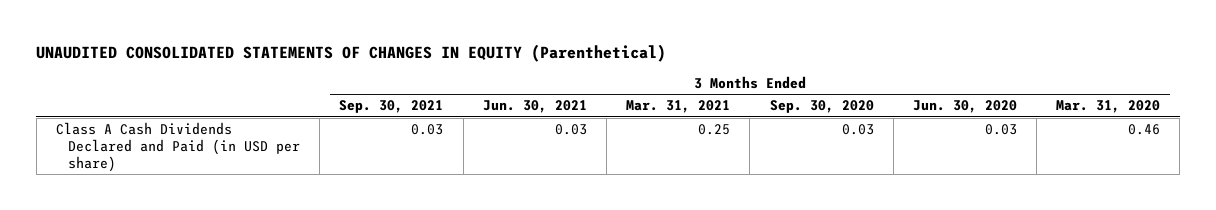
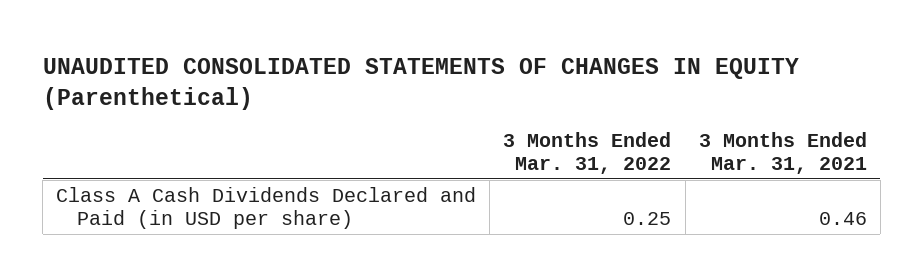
- | 3 Months Ended Sep. 30, 2021 | 3 Months Ended Jun. 30, 2021 | 3 Months Ended Mar. 31, 2021 | 3 Months Ended Sep. 30, 2020 | 3 Months Ended Jun. 30, 2020 | 3 Months Ended Mar. 31, 2020
+ | 3 Months Ended Mar. 31, 2022 | 3 Months Ended Mar. 31, 2021
- Class A Cash Dividends Declared and Paid (in USD per share) | 0.03 | 0.03 | 0.25 | 0.03 | 0.03 | 0.46
+ Class A Cash Dividends Declared and Paid (in USD per share) | 0.25 | 0.46

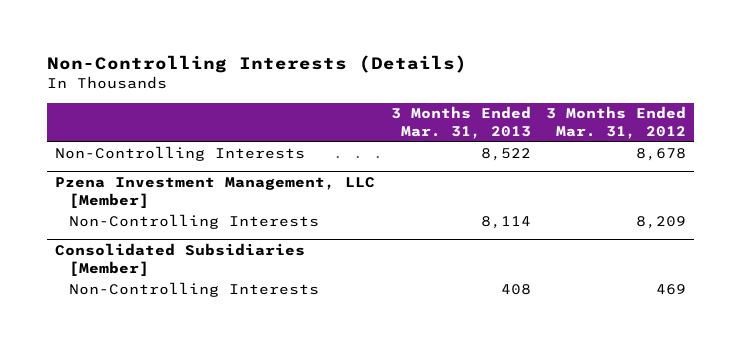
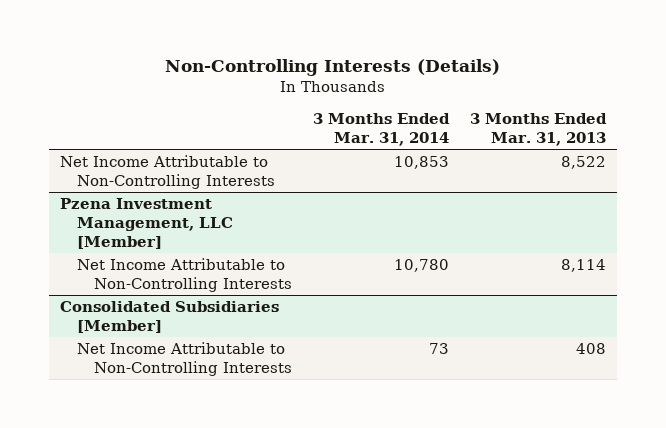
- | 3 Months Ended Mar. 31, 2013 | 3 Months Ended Mar. 31, 2012
+ | 3 Months Ended Mar. 31, 2014 | 3 Months Ended Mar. 31, 2013
- Non-Controlling Interests | 8,522 | 8,678
+ Net Income Attributable to Non-Controlling Interests | 10,853 | 8,522
@ Pzena Investment Management, LLC [Member]
- Non-Controlling Interests | 8,114 | 8,209
+ Net Income Attributable to Non-Controlling Interests | 10,780 | 8,114
@ Consolidated Subsidiaries [Member]
- Non-Controlling Interests | 408 | 469
+ Net Income Attributable to Non-Controlling Interests | 73 | 408

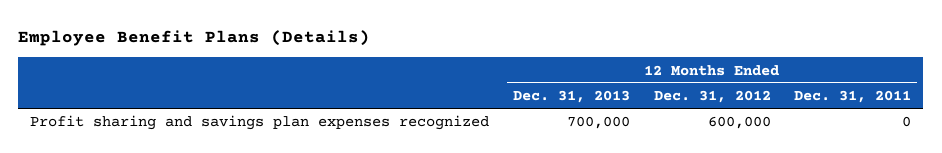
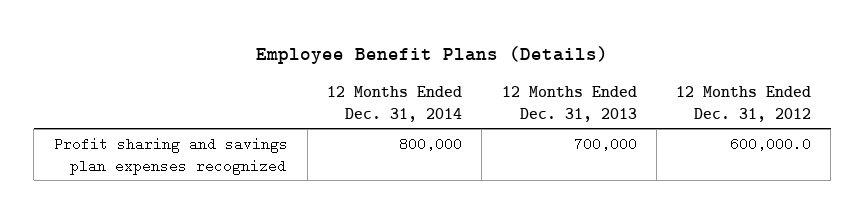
- | 12 Months Ended Dec. 31, 2013 | 12 Months Ended Dec. 31, 2012 | 12 Months Ended Dec. 31, 2011
+ | 12 Months Ended Dec. 31, 2014 | 12 Months Ended Dec. 31, 2013 | 12 Months Ended Dec. 31, 2012
- Profit sharing and savings plan expenses recognized | 700,000 | 600,000 | 0
+ Profit sharing and savings plan expenses recognized | 800,000 | 700,000 | 600,000.0

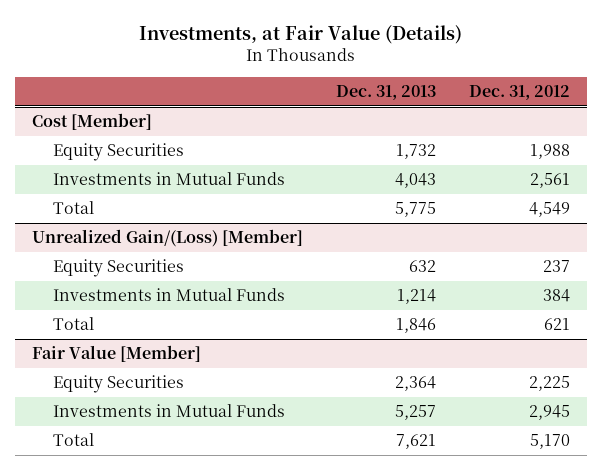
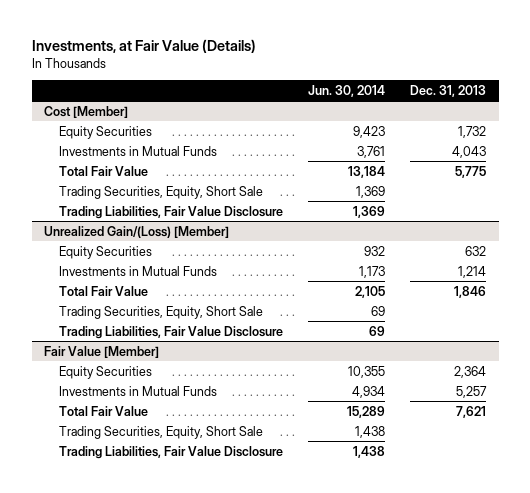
- | Dec. 31, 2013 | Dec. 31, 2012
+ | Jun. 30, 2014 | Dec. 31, 2013
@ Cost [Member]
- Total | 5,775 | 4,549
+ Total Fair Value | 13,184 | 5,775
+ Trading Securities, Equity, Short Sale | 1,369 |
+ Trading Liabilities, Fair Value Disclosure | 1,369 |
@ Unrealized Gain/(Loss) [Member]
- Total | 1,846 | 621
+ Total Fair Value | 2,105 | 1,846
+ Trading Securities, Equity, Short Sale | 69 |
+ Trading Liabilities, Fair Value Disclosure | 69 |
@ Fair Value [Member]
- Total | 7,621 | 5,170
+ Total Fair Value | 15,289 | 7,621
+ Trading Securities, Equity, Short Sale | 1,438 |
+ Trading Liabilities, Fair Value Disclosure | 1,438 |

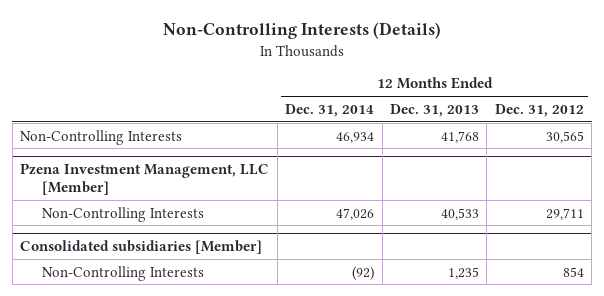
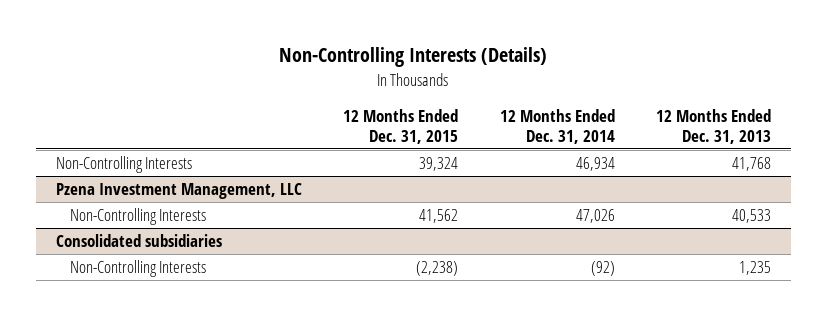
- | 12 Months Ended Dec. 31, 2014 | 12 Months Ended Dec. 31, 2013 | 12 Months Ended Dec. 31, 2012
+ | 12 Months Ended Dec. 31, 2015 | 12 Months Ended Dec. 31, 2014 | 12 Months Ended Dec. 31, 2013
- Pzena Investment Management, LLC [Member]
+ Pzena Investment Management, LLC
- Consolidated subsidiaries [Member]
+ Consolidated subsidiaries

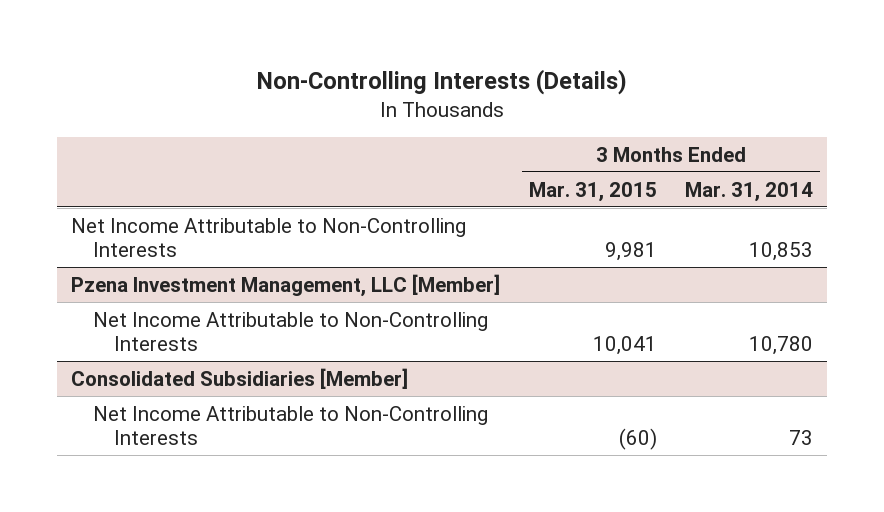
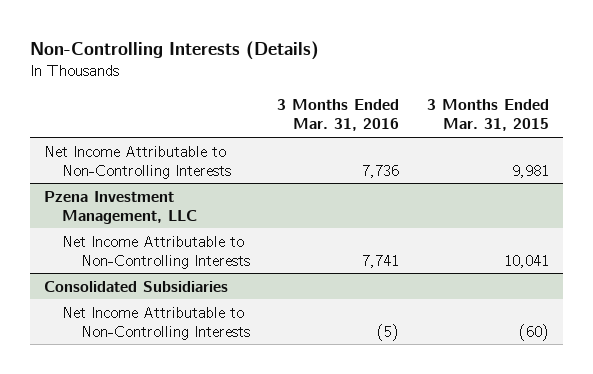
- | 3 Months Ended Mar. 31, 2015 | 3 Months Ended Mar. 31, 2014
+ | 3 Months Ended Mar. 31, 2016 | 3 Months Ended Mar. 31, 2015
- Pzena Investment Management, LLC [Member]
+ Pzena Investment Management, LLC
- Consolidated Subsidiaries [Member]
+ Consolidated Subsidiaries

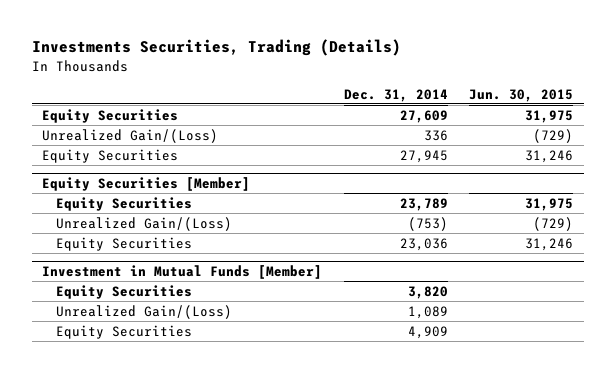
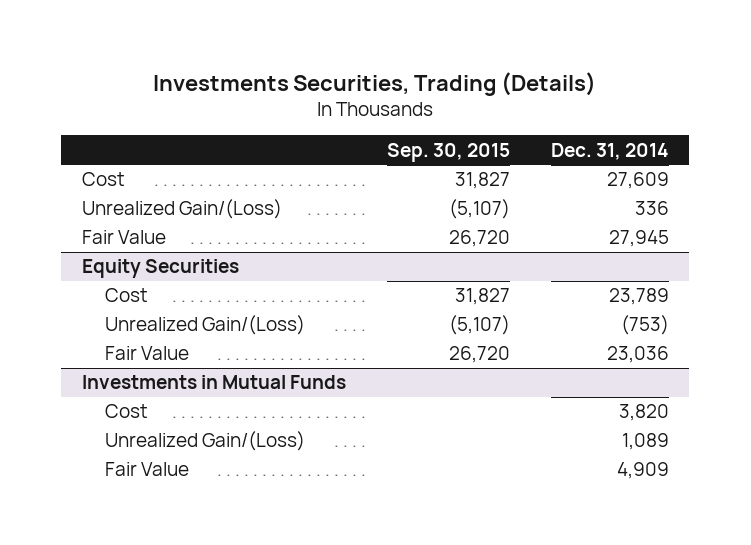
- | Dec. 31, 2014 | Jun. 30, 2015
+ | Sep. 30, 2015 | Dec. 31, 2014
- Equity Securities | 27,609 | 31,975
+ Cost | 31,827 | 27,609
- Equity Securities | 27,945 | 31,246
- Equity Securities [Member]
- Equity Securities | 23,789 | 31,975
+ Fair Value | 26,720 | 27,945
+ Equity Securities
+ Cost | 31,827 | 23,789
- Equity Securities | 23,036 | 31,246
- Investment in Mutual Funds [Member]
- Equity Securities | 3,820 |
+ Fair Value | 26,720 | 23,036
+ Investments in Mutual Funds
+ Cost | | 3,820
- Equity Securities | 4,909 |
+ Fair Value | | 4,909

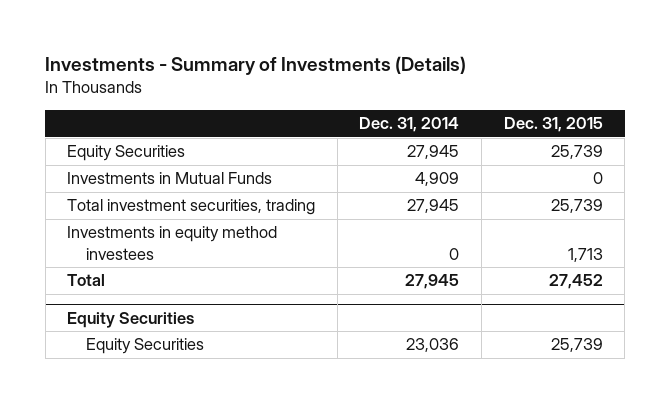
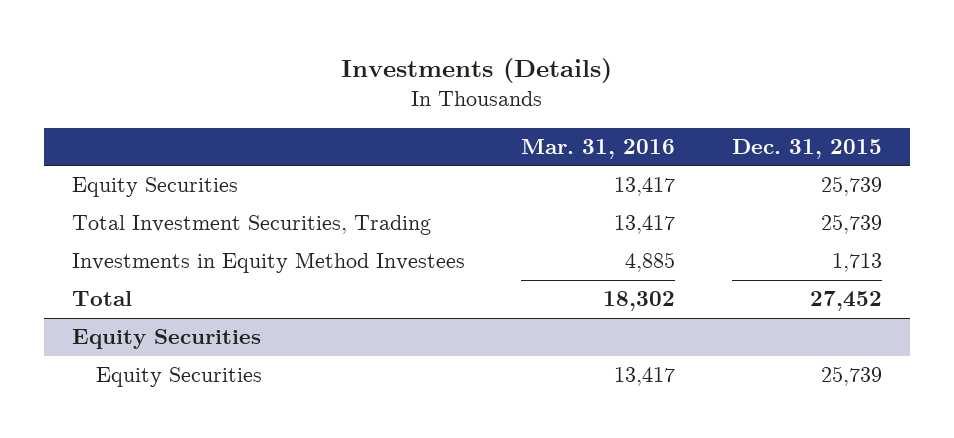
- Investments - Summary of Investments (Details)
+ Investments (Details)
- | Dec. 31, 2014 | Dec. 31, 2015
+ | Mar. 31, 2016 | Dec. 31, 2015
- Investments in Mutual Funds | 4,909 | 0
- Total investment securities, trading | 27,945 | 25,739
- Investments in equity method investees | 0 | 1,713
+ Total Investment Securities, Trading | 13,417 | 25,739
+ Investments in Equity Method Investees | 4,885 | 1,713

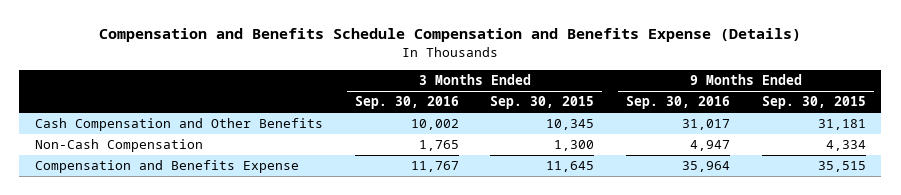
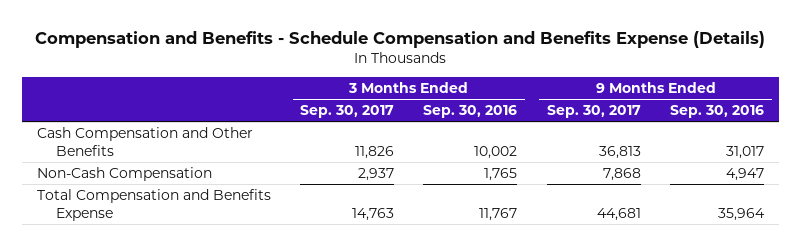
- Compensation and Benefits Schedule Compensation and Benefits Expense (Details)
+ Compensation and Benefits - Schedule Compensation and Benefits Expense (Details)
- | 3 Months Ended Sep. 30, 2016 | 3 Months Ended Sep. 30, 2015 | 9 Months Ended Sep. 30, 2016 | 9 Months Ended Sep. 30, 2015
+ | 3 Months Ended Sep. 30, 2017 | 3 Months Ended Sep. 30, 2016 | 9 Months Ended Sep. 30, 2017 | 9 Months Ended Sep. 30, 2016
- Compensation and Benefits Expense | 11,767 | 11,645 | 35,964 | 35,515
+ Total Compensation and Benefits Expense | 14,763 | 11,767 | 44,681 | 35,964

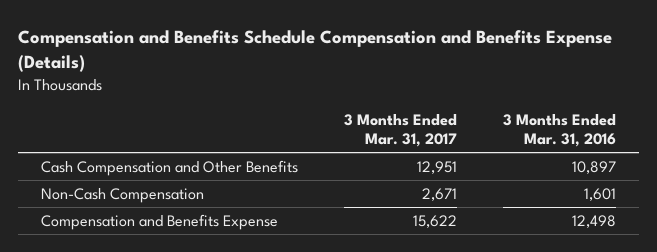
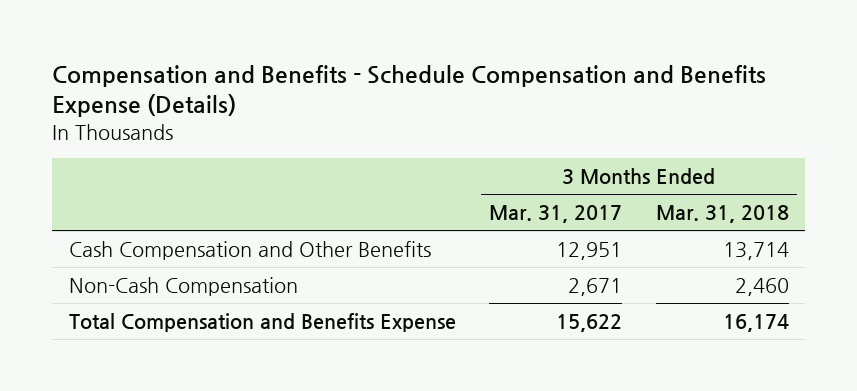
- Compensation and Benefits Schedule Compensation and Benefits Expense (Details)
+ Compensation and Benefits - Schedule Compensation and Benefits Expense (Details)
- | 3 Months Ended Mar. 31, 2017 | 3 Months Ended Mar. 31, 2016
+ | 3 Months Ended Mar. 31, 2017 | 3 Months Ended Mar. 31, 2018
- Compensation and Benefits Expense | 15,622 | 12,498
+ Total Compensation and Benefits Expense | 15,622 | 16,174

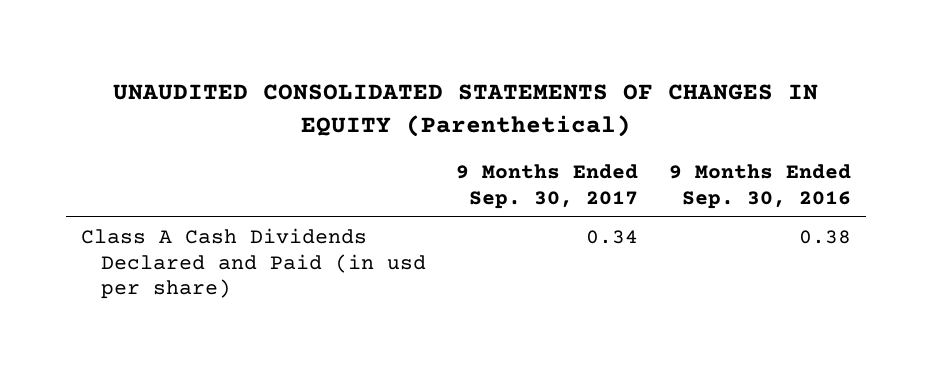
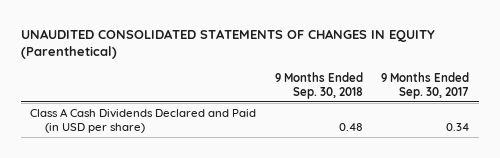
- | 9 Months Ended Sep. 30, 2017 | 9 Months Ended Sep. 30, 2016
+ | 9 Months Ended Sep. 30, 2018 | 9 Months Ended Sep. 30, 2017
- Class A Cash Dividends Declared and Paid (in usd per share) | 0.34 | 0.38
+ Class A Cash Dividends Declared and Paid (in USD per share) | 0.48 | 0.34

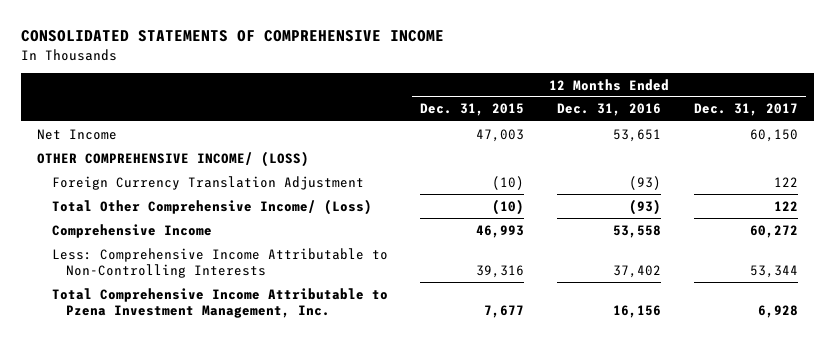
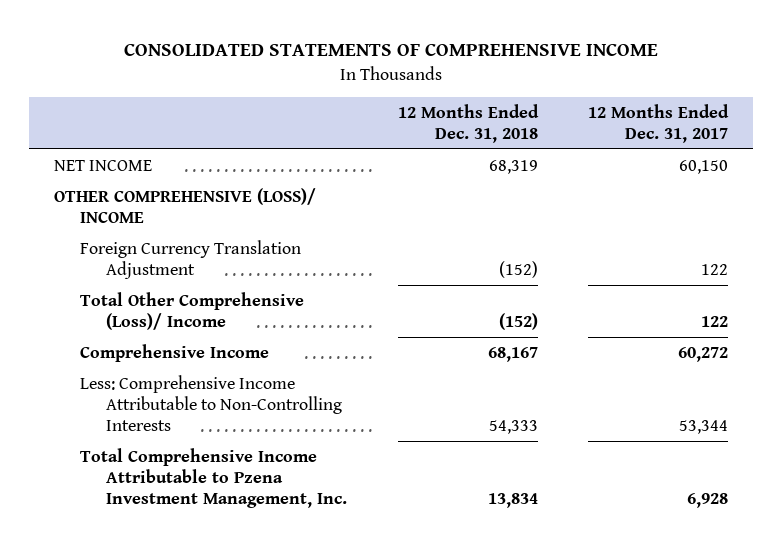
- | 12 Months Ended Dec. 31, 2015 | 12 Months Ended Dec. 31, 2016 | 12 Months Ended Dec. 31, 2017
+ | 12 Months Ended Dec. 31, 2018 | 12 Months Ended Dec. 31, 2017
- Net Income | 47,003 | 53,651 | 60,150
- OTHER COMPREHENSIVE INCOME/ (LOSS)
+ NET INCOME | 68,319 | 60,150
+ OTHER COMPREHENSIVE (LOSS)/ INCOME
- Total Other Comprehensive Income/ (Loss) | (10) | (93) | 122
+ Total Other Comprehensive (Loss)/ Income | (152) | 122

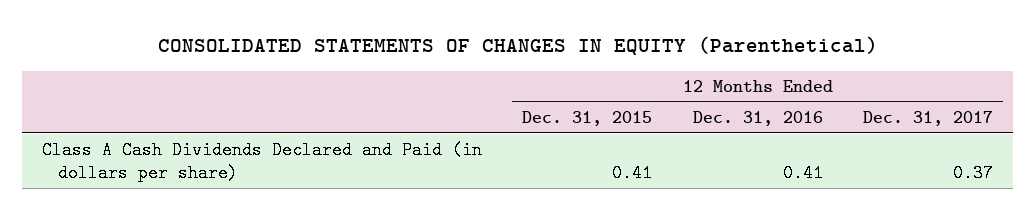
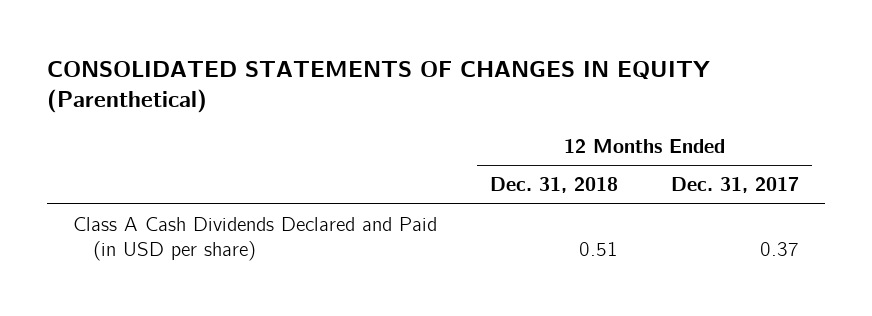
- | 12 Months Ended Dec. 31, 2015 | 12 Months Ended Dec. 31, 2016 | 12 Months Ended Dec. 31, 2017
+ | 12 Months Ended Dec. 31, 2018 | 12 Months Ended Dec. 31, 2017
- Class A Cash Dividends Declared and Paid (in dollars per share) | 0.41 | 0.41 | 0.37
+ Class A Cash Dividends Declared and Paid (in USD per share) | 0.51 | 0.37

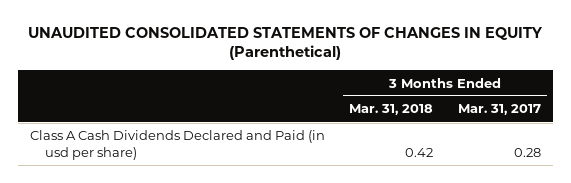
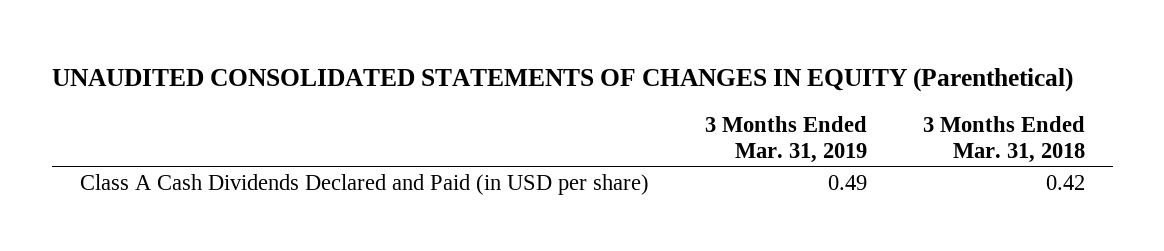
- | 3 Months Ended Mar. 31, 2018 | 3 Months Ended Mar. 31, 2017
+ | 3 Months Ended Mar. 31, 2019 | 3 Months Ended Mar. 31, 2018
- Class A Cash Dividends Declared and Paid (in usd per share) | 0.42 | 0.28
+ Class A Cash Dividends Declared and Paid (in USD per share) | 0.49 | 0.42

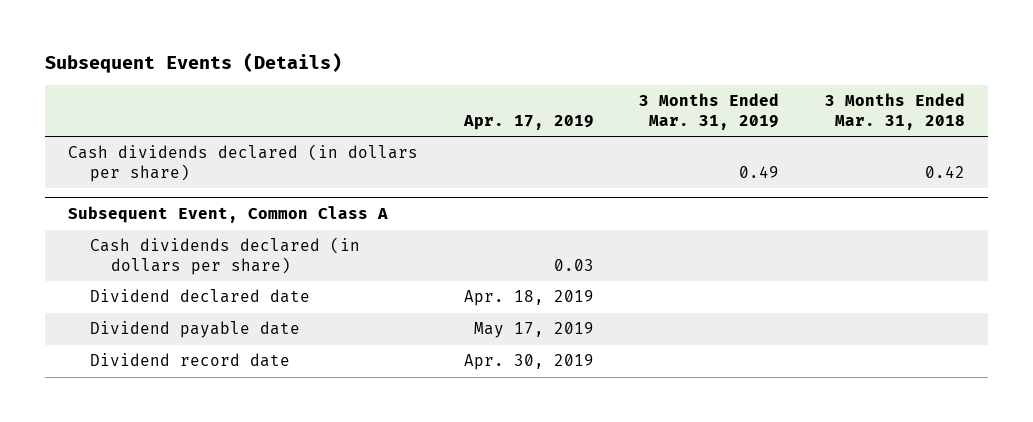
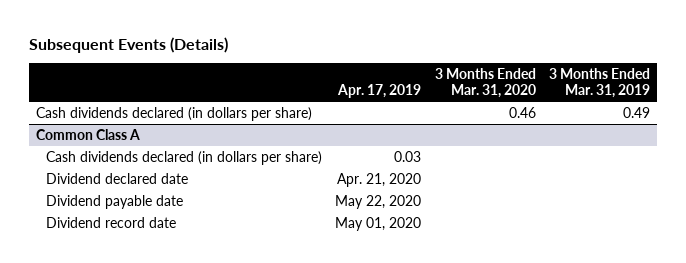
- | Apr. 17, 2019 | 3 Months Ended Mar. 31, 2019 | 3 Months Ended Mar. 31, 2018
+ | Apr. 17, 2019 | 3 Months Ended Mar. 31, 2020 | 3 Months Ended Mar. 31, 2019
- Subsequent Event, Common Class A
+ Common Class A
- Dividend declared date | Apr. 18, 2019 | |
- Dividend payable date | May 17, 2019 | |
- Dividend record date | Apr. 30, 2019 | |
+ Dividend declared date | Apr. 21, 2020 | |
+ Dividend payable date | May 22, 2020 | |
+ Dividend record date | May 01, 2020 | |

